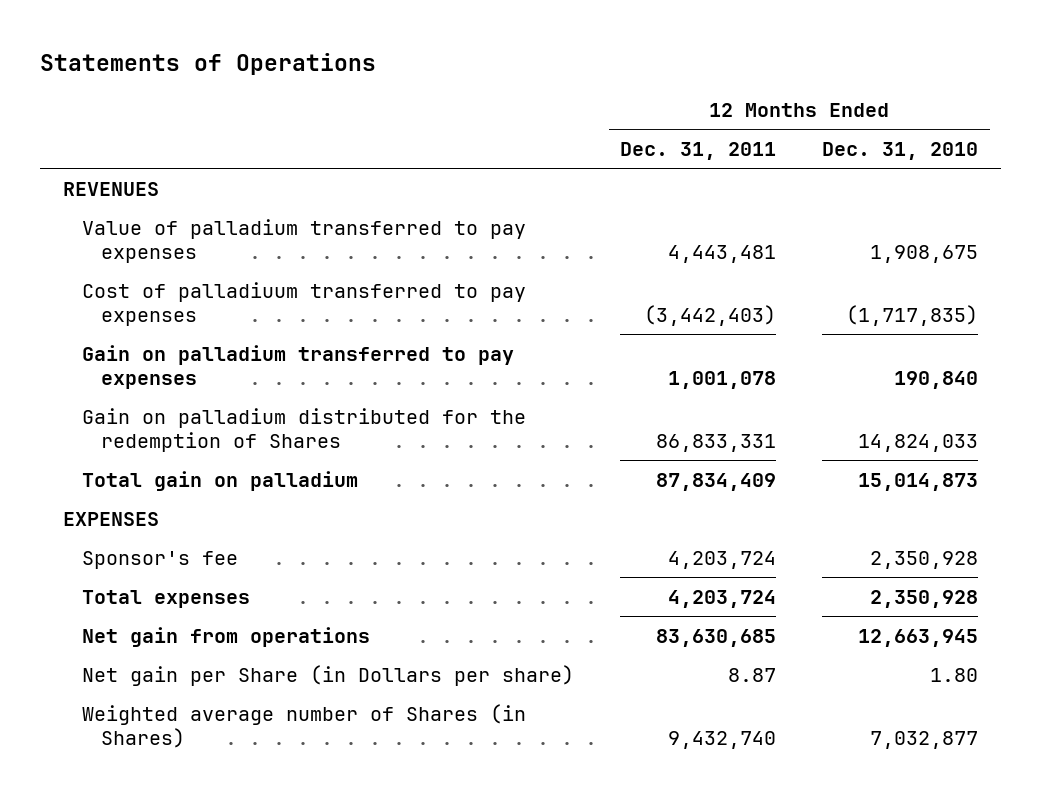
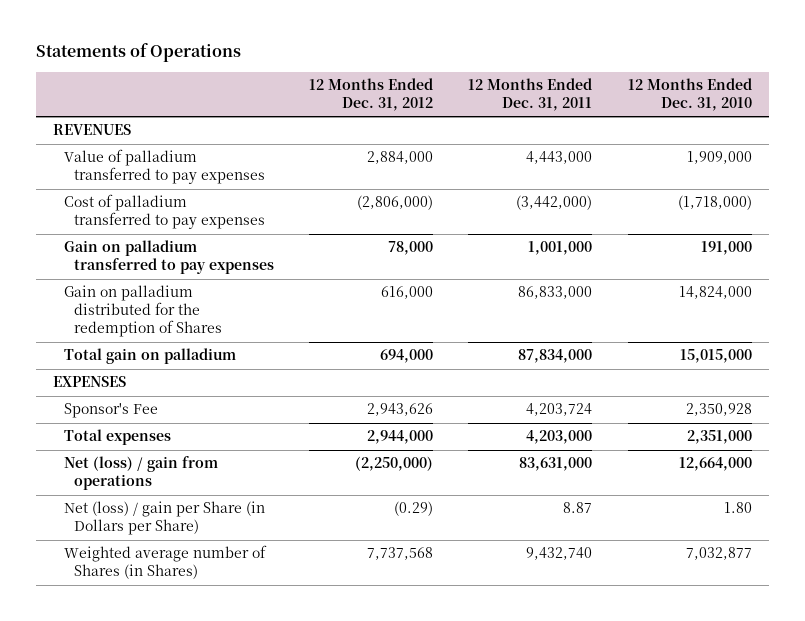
- | 12 Months Ended Dec. 31, 2011 | 12 Months Ended Dec. 31, 2010
+ | 12 Months Ended Dec. 31, 2012 | 12 Months Ended Dec. 31, 2011 | 12 Months Ended Dec. 31, 2010
- Value of palladium transferred to pay expenses | 4,443,481 | 1,908,675
- Cost of palladiuum transferred to pay expenses | (3,442,403) | (1,717,835)
- Gain on palladium transferred to pay expenses | 1,001,078 | 190,840
- Gain on palladium distributed for the redemption of Shares | 86,833,331 | 14,824,033
- Total gain on palladium | 87,834,409 | 15,014,873
+ Value of palladium transferred to pay expenses | 2,884,000 | 4,443,000 | 1,909,000
+ Cost of palladium transferred to pay expenses | (2,806,000) | (3,442,000) | (1,718,000)
+ Gain on palladium transferred to pay expenses | 78,000 | 1,001,000 | 191,000
+ Gain on palladium distributed for the redemption of Shares | 616,000 | 86,833,000 | 14,824,000
+ Total gain on palladium | 694,000 | 87,834,000 | 15,015,000
- Sponsor's fee | 4,203,724 | 2,350,928
- Total expenses | 4,203,724 | 2,350,928
- Net gain from operations | 83,630,685 | 12,663,945
- Net gain per Share (in Dollars per share) | 8.87 | 1.80
+ Sponsor's Fee | 2,943,626 | 4,203,724 | 2,350,928
+ Total expenses | 2,944,000 | 4,203,000 | 2,351,000
+ Net (loss) / gain from operations | (2,250,000) | 83,631,000 | 12,664,000
+ Net (loss) / gain per Share (in Dollars per Share) | (0.29) | 8.87 | 1.80

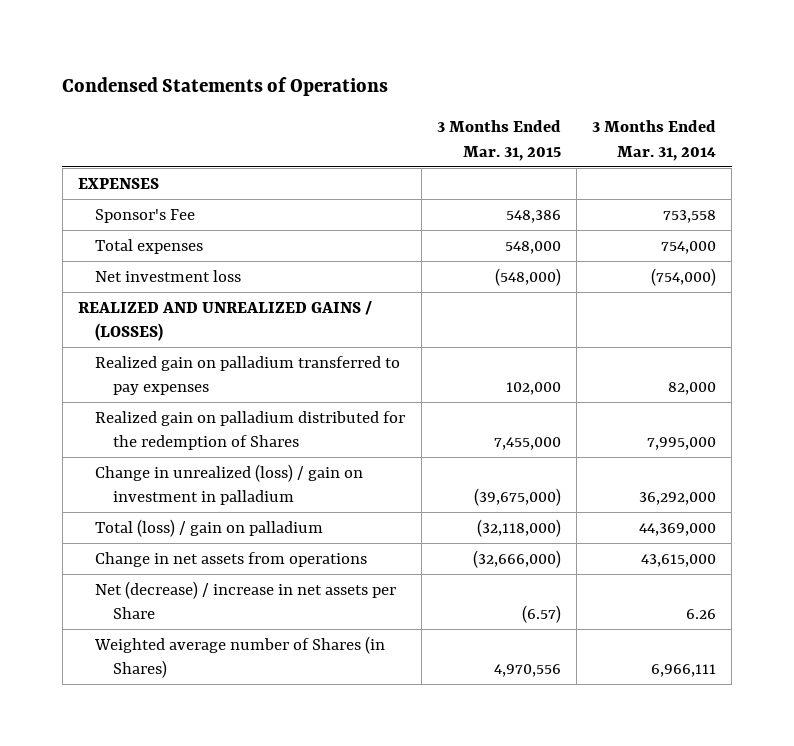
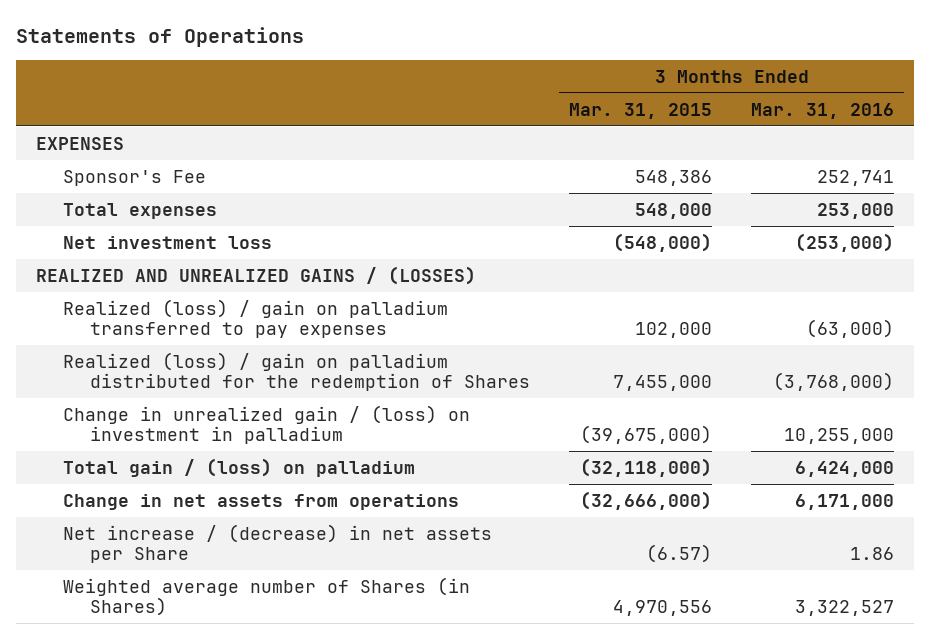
- Condensed Statements of Operations
+ Statements of Operations
- | 3 Months Ended Mar. 31, 2015 | 3 Months Ended Mar. 31, 2014
+ | 3 Months Ended Mar. 31, 2015 | 3 Months Ended Mar. 31, 2016
- Realized gain on palladium transferred to pay expenses | 102,000 | 82,000
- Realized gain on palladium distributed for the redemption of Shares | 7,455,000 | 7,995,000
- Change in unrealized (loss) / gain on investment in palladium | (39,675,000) | 36,292,000
- Total (loss) / gain on palladium | (32,118,000) | 44,369,000
+ Realized (loss) / gain on palladium transferred to pay expenses | 102,000 | (63,000)
+ Realized (loss) / gain on palladium distributed for the redemption of Shares | 7,455,000 | (3,768,000)
+ Change in unrealized gain / (loss) on investment in palladium | (39,675,000) | 10,255,000
+ Total gain / (loss) on palladium | (32,118,000) | 6,424,000
- Net (decrease) / increase in net assets per Share | (6.57) | 6.26
+ Net increase / (decrease) in net assets per Share | (6.57) | 1.86

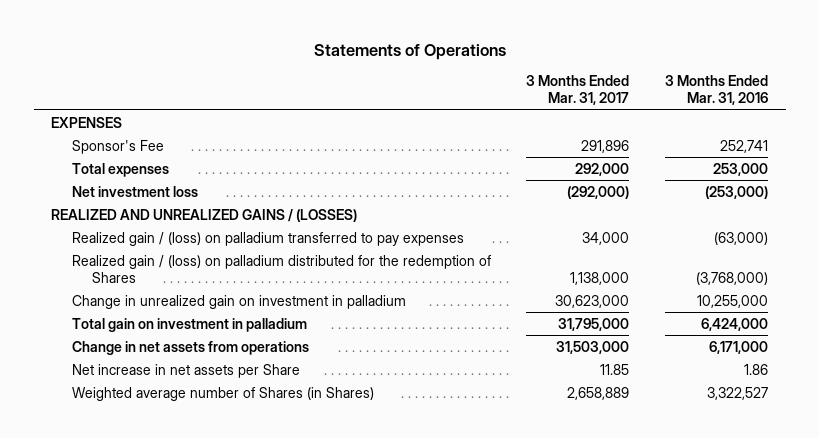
- | 3 Months Ended Mar. 31, 2015 | 3 Months Ended Mar. 31, 2016
+ | 3 Months Ended Mar. 31, 2017 | 3 Months Ended Mar. 31, 2016
- Realized (loss) / gain on palladium transferred to pay expenses | 102,000 | (63,000)
- Realized (loss) / gain on palladium distributed for the redemption of Shares | 7,455,000 | (3,768,000)
- Change in unrealized gain / (loss) on investment in palladium | (39,675,000) | 10,255,000
- Total gain / (loss) on palladium | (32,118,000) | 6,424,000
+ Realized gain / (loss) on palladium transferred to pay expenses | 34,000 | (63,000)
+ Realized gain / (loss) on palladium distributed for the redemption of Shares | 1,138,000 | (3,768,000)
+ Change in unrealized gain on investment in palladium | 30,623,000 | 10,255,000
+ Total gain on investment in palladium | 31,795,000 | 6,424,000
- Net increase / (decrease) in net assets per Share | (6.57) | 1.86
+ Net increase in net assets per Share | 11.85 | 1.86

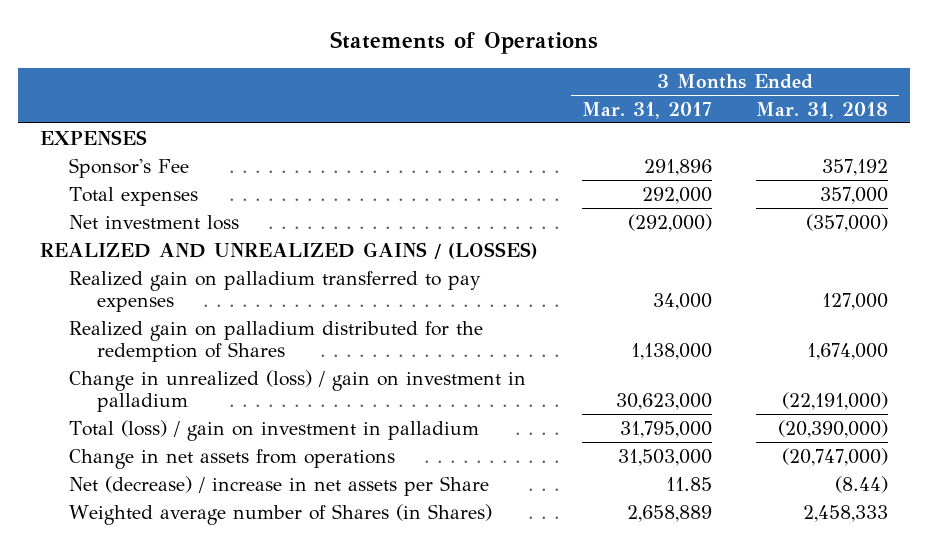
- | 3 Months Ended Mar. 31, 2017 | 3 Months Ended Mar. 31, 2016
+ | 3 Months Ended Mar. 31, 2017 | 3 Months Ended Mar. 31, 2018
- Realized gain / (loss) on palladium transferred to pay expenses | 34,000 | (63,000)
- Realized gain / (loss) on palladium distributed for the redemption of Shares | 1,138,000 | (3,768,000)
- Change in unrealized gain on investment in palladium | 30,623,000 | 10,255,000
- Total gain on investment in palladium | 31,795,000 | 6,424,000
+ Realized gain on palladium transferred to pay expenses | 34,000 | 127,000
+ Realized gain on palladium distributed for the redemption of Shares | 1,138,000 | 1,674,000
+ Change in unrealized (loss) / gain on investment in palladium | 30,623,000 | (22,191,000)
+ Total (loss) / gain on investment in palladium | 31,795,000 | (20,390,000)
- Net increase in net assets per Share | 11.85 | 1.86
+ Net (decrease) / increase in net assets per Share | 11.85 | (8.44)

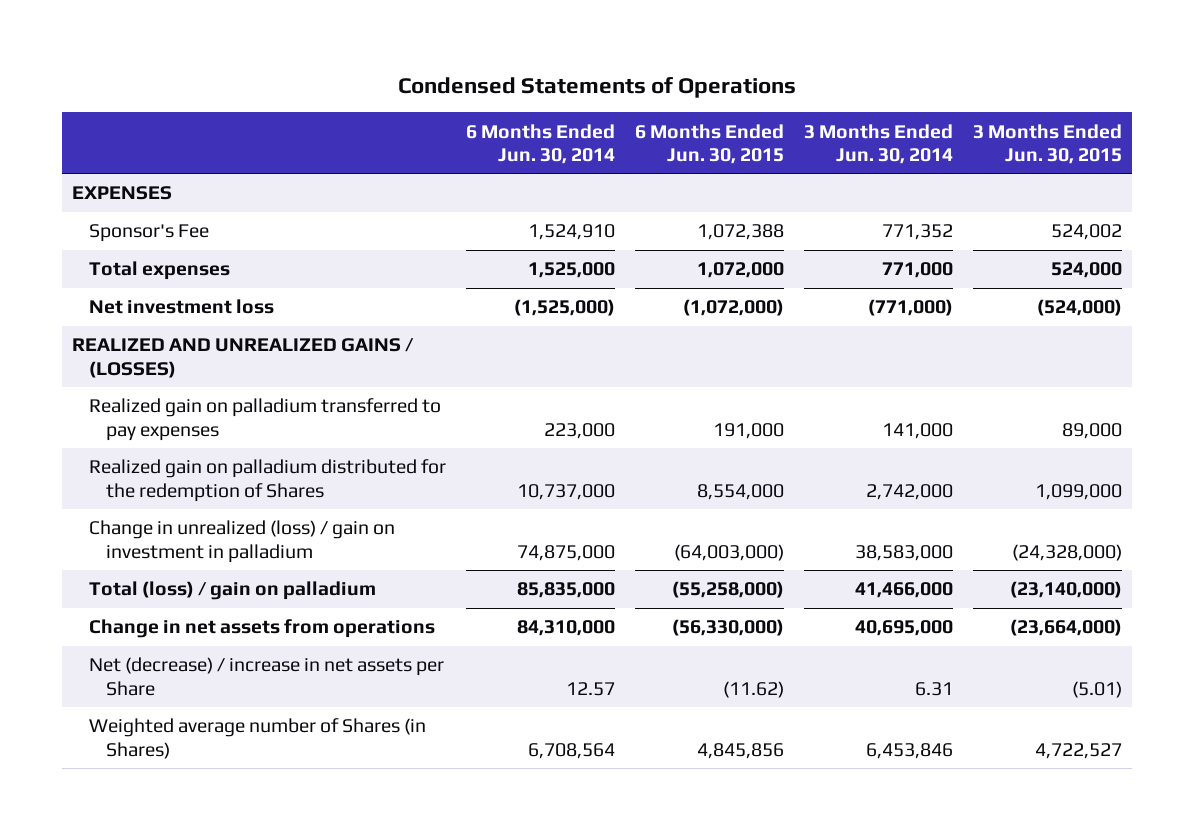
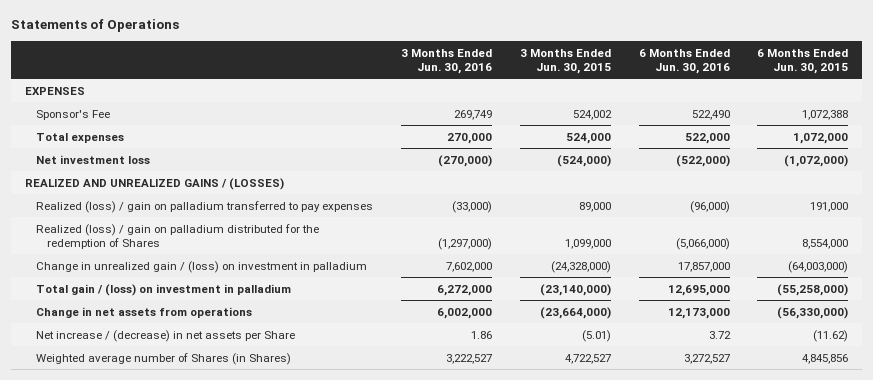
- Condensed Statements of Operations
+ Statements of Operations
- | 6 Months Ended Jun. 30, 2014 | 6 Months Ended Jun. 30, 2015 | 3 Months Ended Jun. 30, 2014 | 3 Months Ended Jun. 30, 2015
+ | 3 Months Ended Jun. 30, 2016 | 3 Months Ended Jun. 30, 2015 | 6 Months Ended Jun. 30, 2016 | 6 Months Ended Jun. 30, 2015
- Realized gain on palladium transferred to pay expenses | 223,000 | 191,000 | 141,000 | 89,000
- Realized gain on palladium distributed for the redemption of Shares | 10,737,000 | 8,554,000 | 2,742,000 | 1,099,000
- Change in unrealized (loss) / gain on investment in palladium | 74,875,000 | (64,003,000) | 38,583,000 | (24,328,000)
- Total (loss) / gain on palladium | 85,835,000 | (55,258,000) | 41,466,000 | (23,140,000)
+ Realized (loss) / gain on palladium transferred to pay expenses | (33,000) | 89,000 | (96,000) | 191,000
+ Realized (loss) / gain on palladium distributed for the redemption of Shares | (1,297,000) | 1,099,000 | (5,066,000) | 8,554,000
+ Change in unrealized gain / (loss) on investment in palladium | 7,602,000 | (24,328,000) | 17,857,000 | (64,003,000)
+ Total gain / (loss) on investment in palladium | 6,272,000 | (23,140,000) | 12,695,000 | (55,258,000)
- Net (decrease) / increase in net assets per Share | 12.57 | (11.62) | 6.31 | (5.01)
+ Net increase / (decrease) in net assets per Share | 1.86 | (5.01) | 3.72 | (11.62)

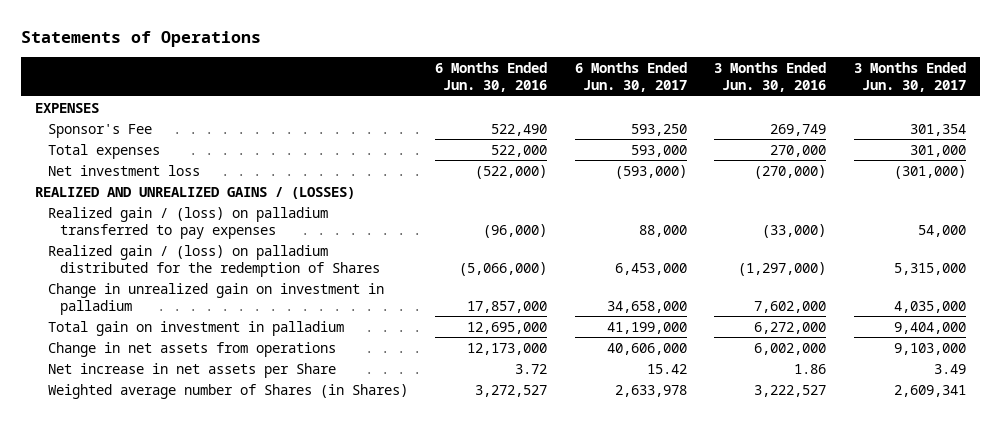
- | 3 Months Ended Jun. 30, 2016 | 3 Months Ended Jun. 30, 2015 | 6 Months Ended Jun. 30, 2016 | 6 Months Ended Jun. 30, 2015
+ | 6 Months Ended Jun. 30, 2016 | 6 Months Ended Jun. 30, 2017 | 3 Months Ended Jun. 30, 2016 | 3 Months Ended Jun. 30, 2017
- Realized (loss) / gain on palladium transferred to pay expenses | (33,000) | 89,000 | (96,000) | 191,000
- Realized (loss) / gain on palladium distributed for the redemption of Shares | (1,297,000) | 1,099,000 | (5,066,000) | 8,554,000
- Change in unrealized gain / (loss) on investment in palladium | 7,602,000 | (24,328,000) | 17,857,000 | (64,003,000)
- Total gain / (loss) on investment in palladium | 6,272,000 | (23,140,000) | 12,695,000 | (55,258,000)
+ Realized gain / (loss) on palladium transferred to pay expenses | (96,000) | 88,000 | (33,000) | 54,000
+ Realized gain / (loss) on palladium distributed for the redemption of Shares | (5,066,000) | 6,453,000 | (1,297,000) | 5,315,000
+ Change in unrealized gain on investment in palladium | 17,857,000 | 34,658,000 | 7,602,000 | 4,035,000
+ Total gain on investment in palladium | 12,695,000 | 41,199,000 | 6,272,000 | 9,404,000
- Net increase / (decrease) in net assets per Share | 1.86 | (5.01) | 3.72 | (11.62)
+ Net increase in net assets per Share | 3.72 | 15.42 | 1.86 | 3.49

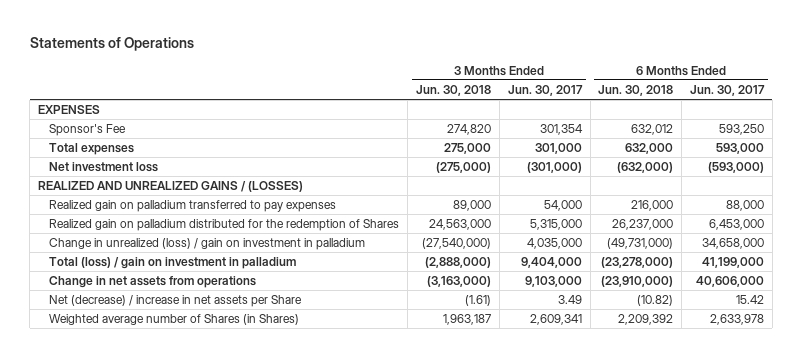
- | 6 Months Ended Jun. 30, 2016 | 6 Months Ended Jun. 30, 2017 | 3 Months Ended Jun. 30, 2016 | 3 Months Ended Jun. 30, 2017
+ | 3 Months Ended Jun. 30, 2018 | 3 Months Ended Jun. 30, 2017 | 6 Months Ended Jun. 30, 2018 | 6 Months Ended Jun. 30, 2017
- Realized gain / (loss) on palladium transferred to pay expenses | (96,000) | 88,000 | (33,000) | 54,000
- Realized gain / (loss) on palladium distributed for the redemption of Shares | (5,066,000) | 6,453,000 | (1,297,000) | 5,315,000
- Change in unrealized gain on investment in palladium | 17,857,000 | 34,658,000 | 7,602,000 | 4,035,000
- Total gain on investment in palladium | 12,695,000 | 41,199,000 | 6,272,000 | 9,404,000
+ Realized gain on palladium transferred to pay expenses | 89,000 | 54,000 | 216,000 | 88,000
+ Realized gain on palladium distributed for the redemption of Shares | 24,563,000 | 5,315,000 | 26,237,000 | 6,453,000
+ Change in unrealized (loss) / gain on investment in palladium | (27,540,000) | 4,035,000 | (49,731,000) | 34,658,000
+ Total (loss) / gain on investment in palladium | (2,888,000) | 9,404,000 | (23,278,000) | 41,199,000
- Net increase in net assets per Share | 3.72 | 15.42 | 1.86 | 3.49
+ Net (decrease) / increase in net assets per Share | (1.61) | 3.49 | (10.82) | 15.42

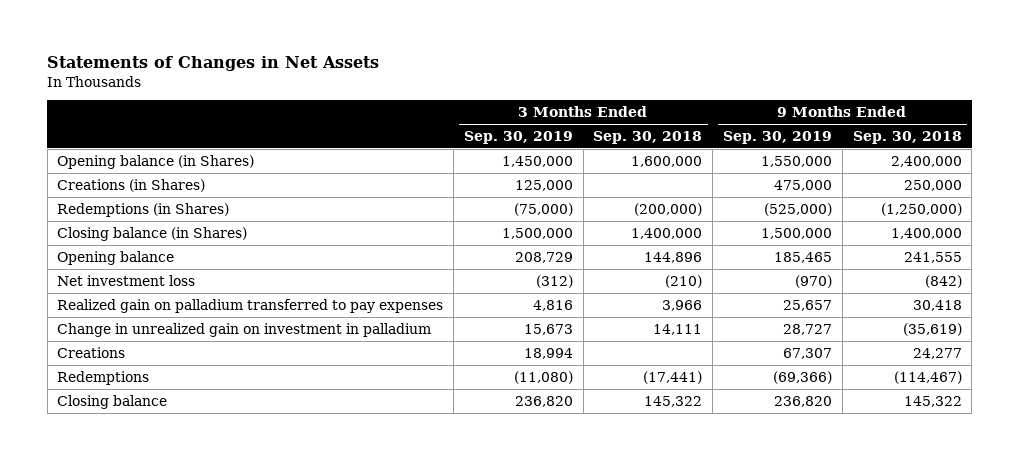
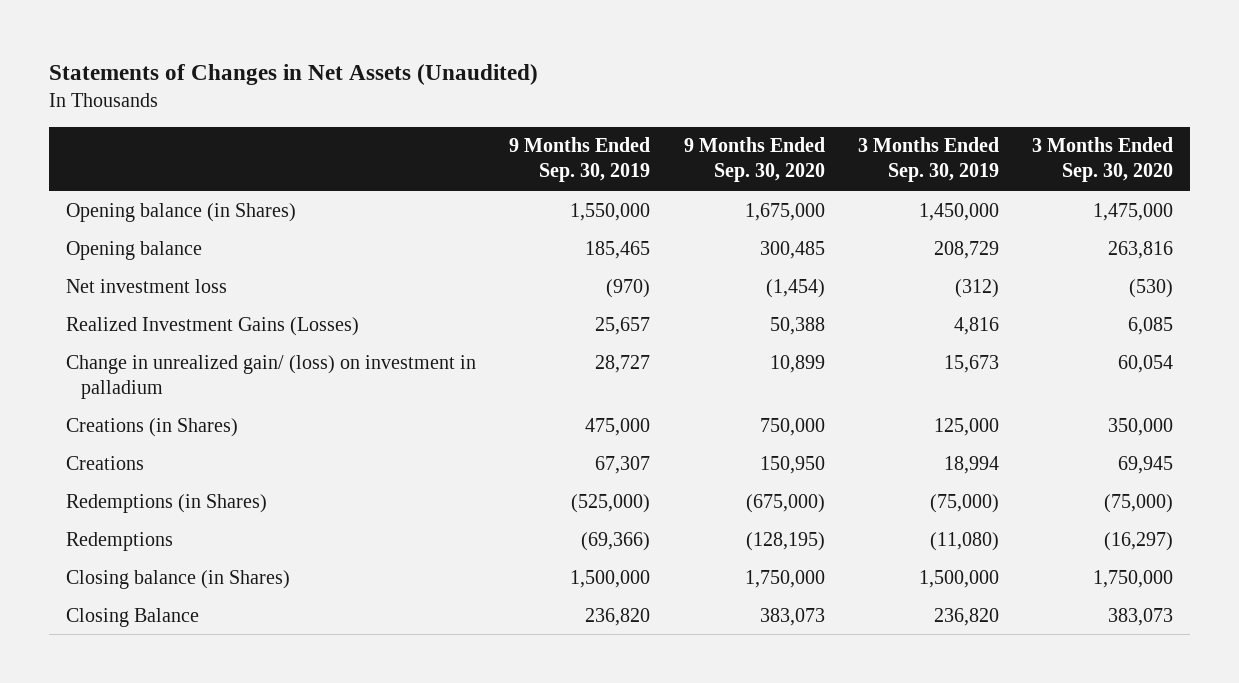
- Statements of Changes in Net Assets
+ Statements of Changes in Net Assets (Unaudited)
- | 3 Months Ended Sep. 30, 2019 | 3 Months Ended Sep. 30, 2018 | 9 Months Ended Sep. 30, 2019 | 9 Months Ended Sep. 30, 2018
+ | 9 Months Ended Sep. 30, 2019 | 9 Months Ended Sep. 30, 2020 | 3 Months Ended Sep. 30, 2019 | 3 Months Ended Sep. 30, 2020
- Realized gain on palladium transferred to pay expenses | 4,816 | 3,966 | 25,657 | 30,418
- Change in unrealized gain on investment in palladium | 15,673 | 14,111 | 28,727 | (35,619)
+ Realized Investment Gains (Losses) | 25,657 | 50,388 | 4,816 | 6,085
+ Change in unrealized gain/ (loss) on investment in palladium | 28,727 | 10,899 | 15,673 | 60,054
moved down: Creations (in Shares) | 475,000 | 750,000 | 125,000 | 350,000
moved down: Redemptions (in Shares) | (525,000) | (675,000) | (75,000) | (75,000)
- Closing balance | 236,820 | 145,322 | 236,820 | 145,322
moved down: Closing balance (in Shares) | 1,500,000 | 1,750,000 | 1,500,000 | 1,750,000
+ Closing Balance | 236,820 | 383,073 | 236,820 | 383,073

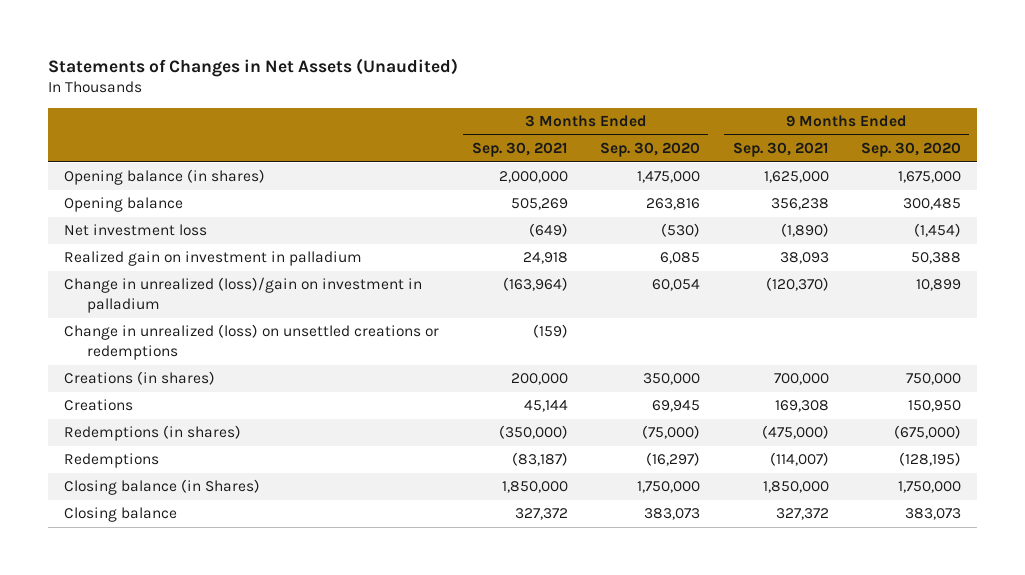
- | 9 Months Ended Sep. 30, 2019 | 9 Months Ended Sep. 30, 2020 | 3 Months Ended Sep. 30, 2019 | 3 Months Ended Sep. 30, 2020
+ | 3 Months Ended Sep. 30, 2021 | 3 Months Ended Sep. 30, 2020 | 9 Months Ended Sep. 30, 2021 | 9 Months Ended Sep. 30, 2020
- Opening balance (in Shares) | 1,550,000 | 1,675,000 | 1,450,000 | 1,475,000
+ Opening balance (in shares) | 2,000,000 | 1,475,000 | 1,625,000 | 1,675,000
- Realized Investment Gains (Losses) | 25,657 | 50,388 | 4,816 | 6,085
- Change in unrealized gain/ (loss) on investment in palladium | 28,727 | 10,899 | 15,673 | 60,054
- Creations (in Shares) | 475,000 | 750,000 | 125,000 | 350,000
+ Realized gain on investment in palladium | 24,918 | 6,085 | 38,093 | 50,388
+ Change in unrealized (loss)/gain on investment in palladium | (163,964) | 60,054 | (120,370) | 10,899
+ Change in unrealized (loss) on unsettled creations or redemptions | (159) | | |
+ Creations (in shares) | 200,000 | 350,000 | 700,000 | 750,000
- Redemptions (in Shares) | (525,000) | (675,000) | (75,000) | (75,000)
+ Redemptions (in shares) | (350,000) | (75,000) | (475,000) | (675,000)
- Closing Balance | 236,820 | 383,073 | 236,820 | 383,073
+ Closing balance | 327,372 | 383,073 | 327,372 | 383,073

